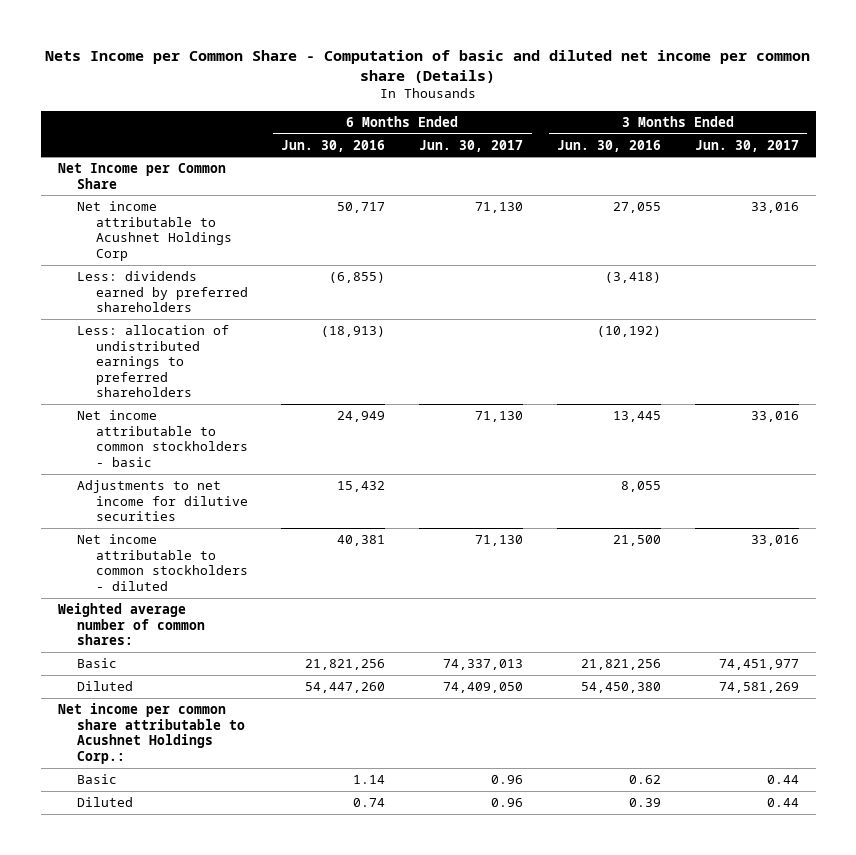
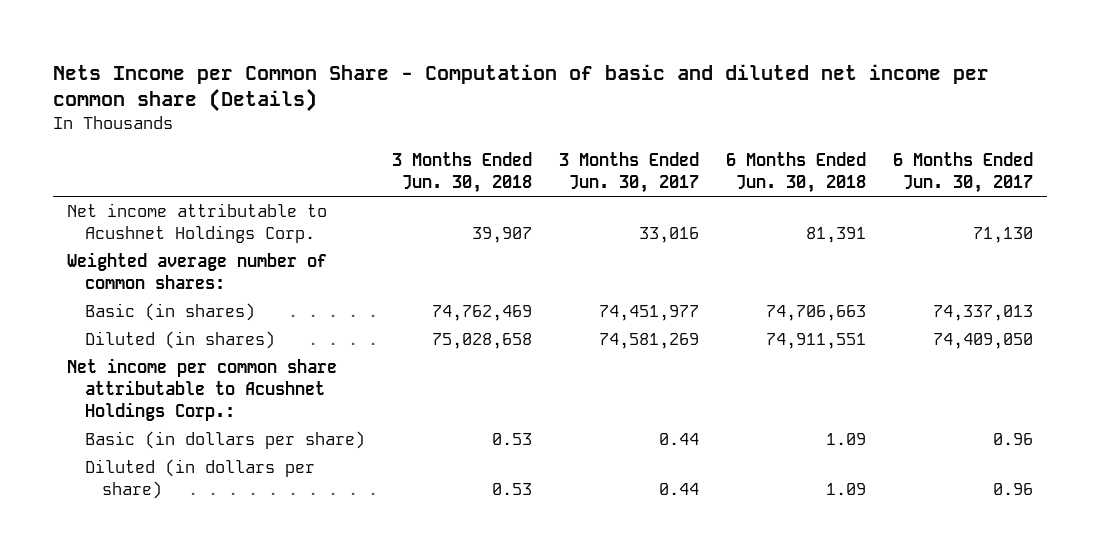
- | 6 Months Ended Jun. 30, 2016 | 6 Months Ended Jun. 30, 2017 | 3 Months Ended Jun. 30, 2016 | 3 Months Ended Jun. 30, 2017
+ | 3 Months Ended Jun. 30, 2018 | 3 Months Ended Jun. 30, 2017 | 6 Months Ended Jun. 30, 2018 | 6 Months Ended Jun. 30, 2017
- Net Income per Common Share
- Net income attributable to Acushnet Holdings Corp | 50,717 | 71,130 | 27,055 | 33,016
- Less: dividends earned by preferred shareholders | (6,855) | | (3,418) |
- Less: allocation of undistributed earnings to preferred shareholders | (18,913) | | (10,192) |
- Net income attributable to common stockholders - basic | 24,949 | 71,130 | 13,445 | 33,016
- Adjustments to net income for dilutive securities | 15,432 | | 8,055 |
- Net income attributable to common stockholders - diluted | 40,381 | 71,130 | 21,500 | 33,016
+ Net income attributable to Acushnet Holdings Corp. | 39,907 | 33,016 | 81,391 | 71,130
- Basic | 21,821,256 | 74,337,013 | 21,821,256 | 74,451,977
- Diluted | 54,447,260 | 74,409,050 | 54,450,380 | 74,581,269
+ Basic (in shares) | 74,762,469 | 74,451,977 | 74,706,663 | 74,337,013
+ Diluted (in shares) | 75,028,658 | 74,581,269 | 74,911,551 | 74,409,050
- Basic | 1.14 | 0.96 | 0.62 | 0.44
- Diluted | 0.74 | 0.96 | 0.39 | 0.44
+ Basic (in dollars per share) | 0.53 | 0.44 | 1.09 | 0.96
+ Diluted (in dollars per share) | 0.53 | 0.44 | 1.09 | 0.96

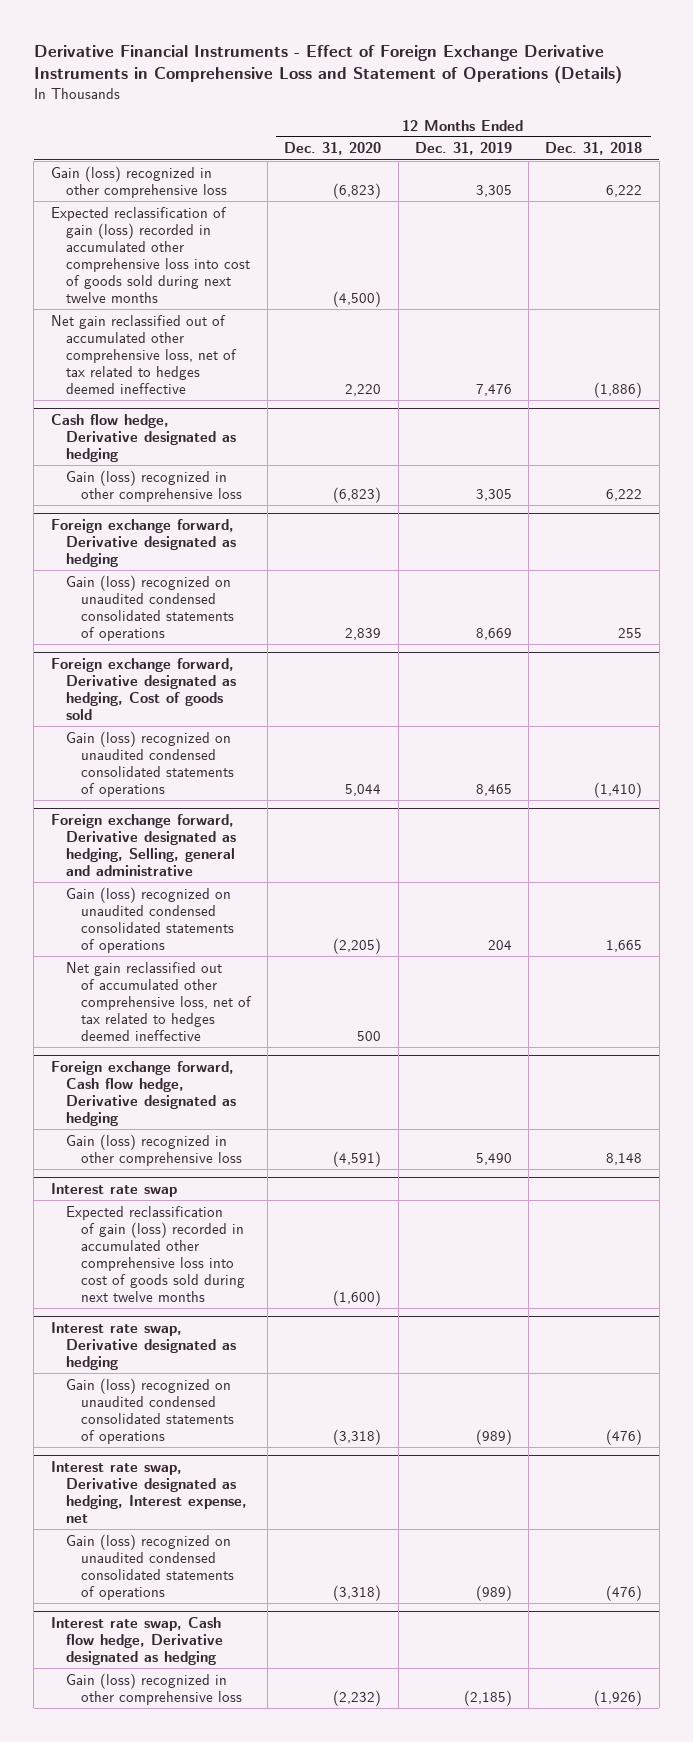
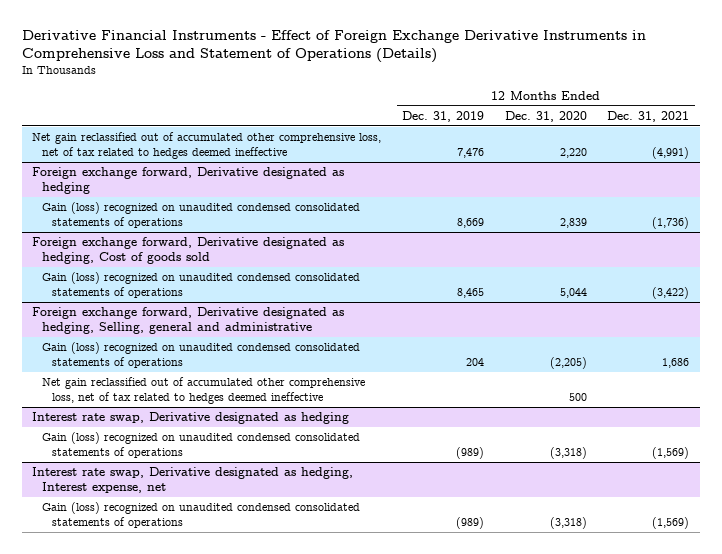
- | 12 Months Ended Dec. 31, 2020 | 12 Months Ended Dec. 31, 2019 | 12 Months Ended Dec. 31, 2018
+ | 12 Months Ended Dec. 31, 2019 | 12 Months Ended Dec. 31, 2020 | 12 Months Ended Dec. 31, 2021
- Gain (loss) recognized in other comprehensive loss | (6,823) | 3,305 | 6,222
- Expected reclassification of gain (loss) recorded in accumulated other comprehensive loss into cost of goods sold during next twelve months | (4,500) | |
- Cash flow hedge, Derivative designated as hedging
- Gain (loss) recognized in other comprehensive loss | (6,823) | 3,305 | 6,222
- Foreign exchange forward, Cash flow hedge, Derivative designated as hedging
- Gain (loss) recognized in other comprehensive loss | (4,591) | 5,490 | 8,148
- Interest rate swap
- Expected reclassification of gain (loss) recorded in accumulated other comprehensive loss into cost of goods sold during next twelve months | (1,600) | |
- Interest rate swap, Cash flow hedge, Derivative designated as hedging
- Gain (loss) recognized in other comprehensive loss | (2,232) | (2,185) | (1,926)

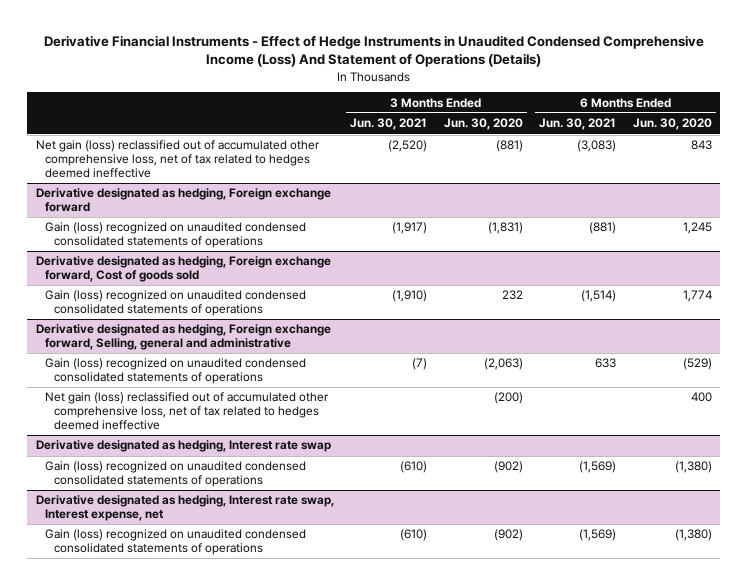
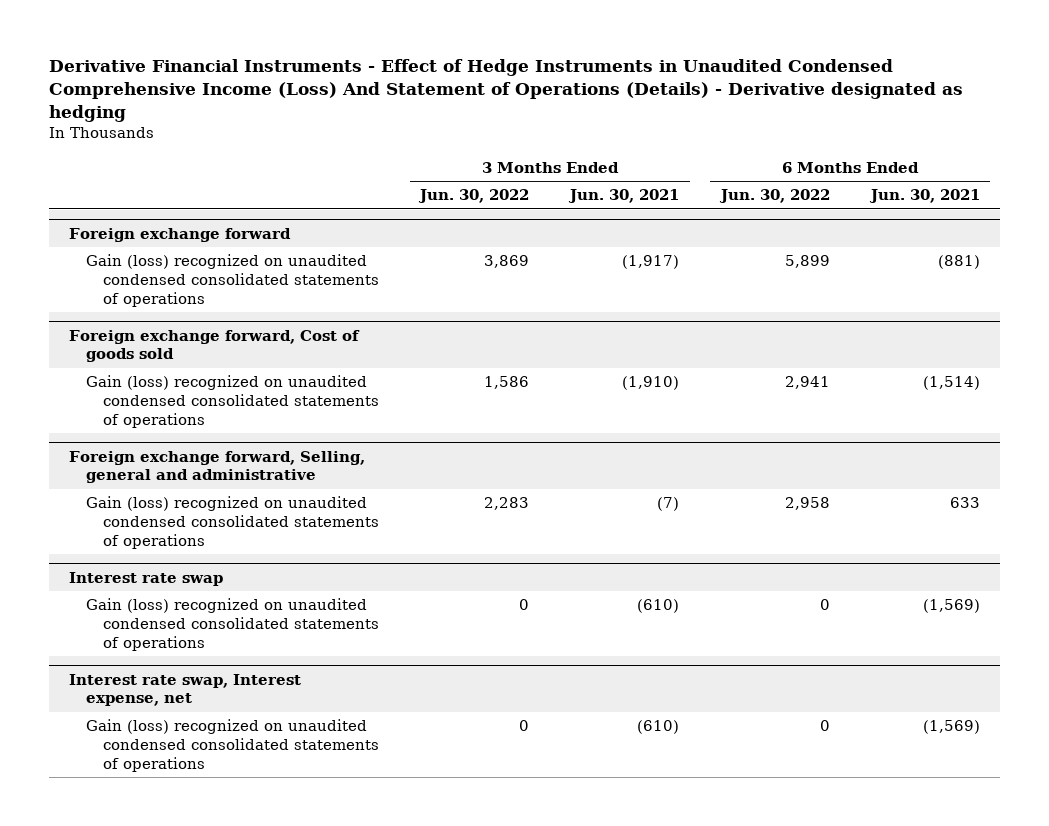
- Derivative Financial Instruments - Effect of Hedge Instruments in Unaudited Condensed Comprehensive Income (Loss) And Statement of Operations (Details)
+ Derivative Financial Instruments - Effect of Hedge Instruments in Unaudited Condensed Comprehensive Income (Loss) And Statement of Operations (Details) - Derivative designated as hedging
- | 3 Months Ended Jun. 30, 2021 | 3 Months Ended Jun. 30, 2020 | 6 Months Ended Jun. 30, 2021 | 6 Months Ended Jun. 30, 2020
+ | 3 Months Ended Jun. 30, 2022 | 3 Months Ended Jun. 30, 2021 | 6 Months Ended Jun. 30, 2022 | 6 Months Ended Jun. 30, 2021
- Net gain (loss) reclassified out of accumulated other comprehensive loss, net of tax related to hedges deemed ineffective | (2,520) | (881) | (3,083) | 843
- Derivative designated as hedging, Foreign exchange forward
+ Foreign exchange forward
- Derivative designated as hedging, Foreign exchange forward, Cost of goods sold
+ Foreign exchange forward, Cost of goods sold
- Derivative designated as hedging, Foreign exchange forward, Selling, general and administrative
+ Foreign exchange forward, Selling, general and administrative
- Net gain (loss) reclassified out of accumulated other comprehensive loss, net of tax related to hedges deemed ineffective | | (200) | | 400
- Derivative designated as hedging, Interest rate swap
+ Interest rate swap
- Derivative designated as hedging, Interest rate swap, Interest expense, net
+ Interest rate swap, Interest expense, net

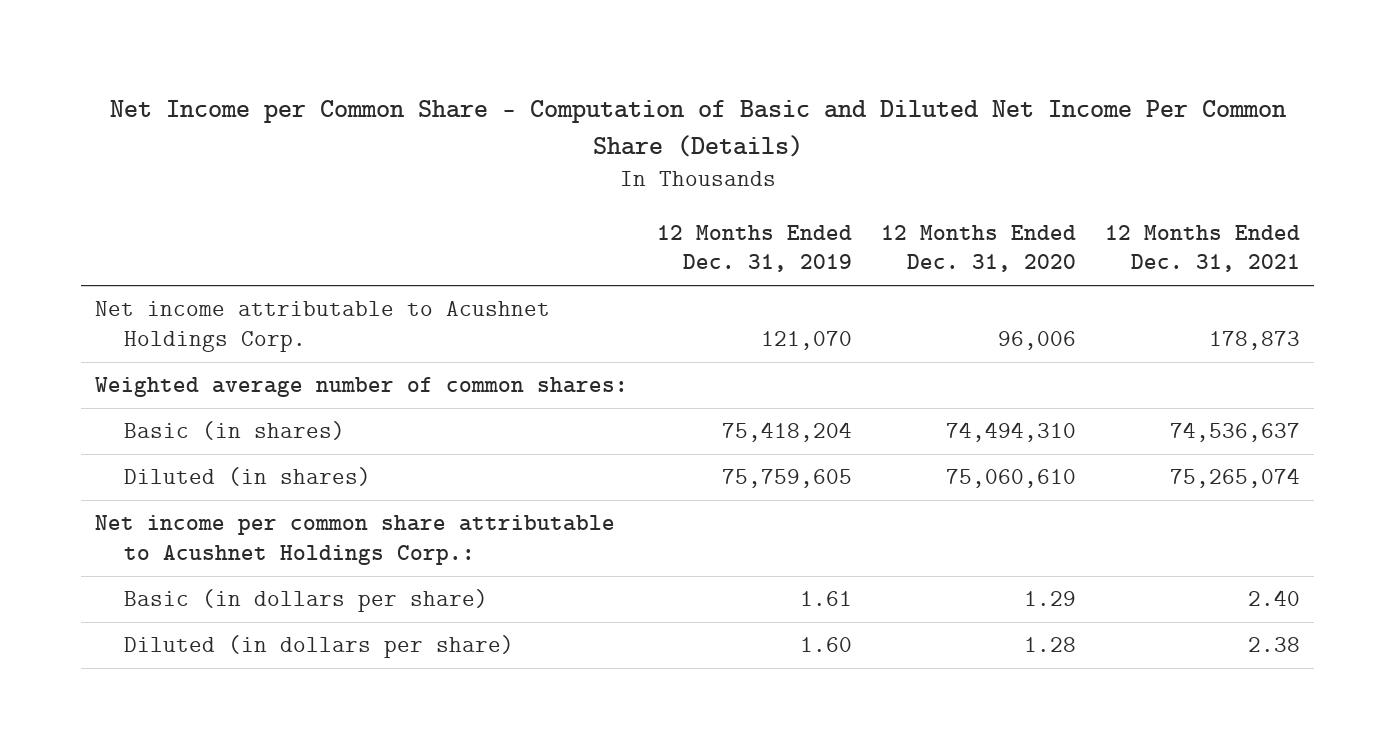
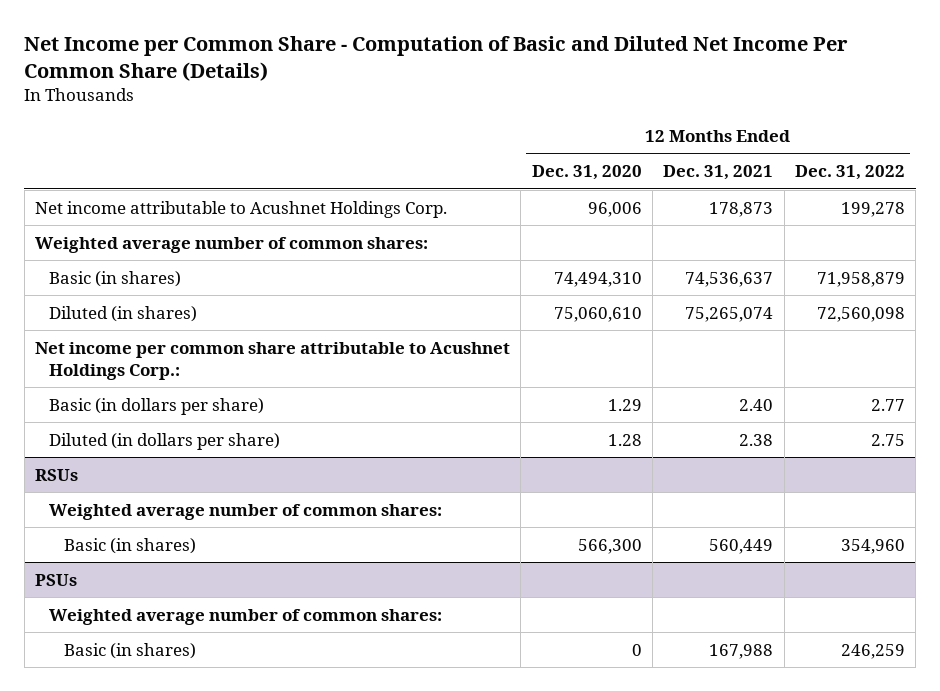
- | 12 Months Ended Dec. 31, 2019 | 12 Months Ended Dec. 31, 2020 | 12 Months Ended Dec. 31, 2021
+ | 12 Months Ended Dec. 31, 2020 | 12 Months Ended Dec. 31, 2021 | 12 Months Ended Dec. 31, 2022
+ RSUs
+ Weighted average number of common shares:
+ Basic (in shares) | 566,300 | 560,449 | 354,960
+ PSUs
+ Weighted average number of common shares:
+ Basic (in shares) | 0 | 167,988 | 246,259

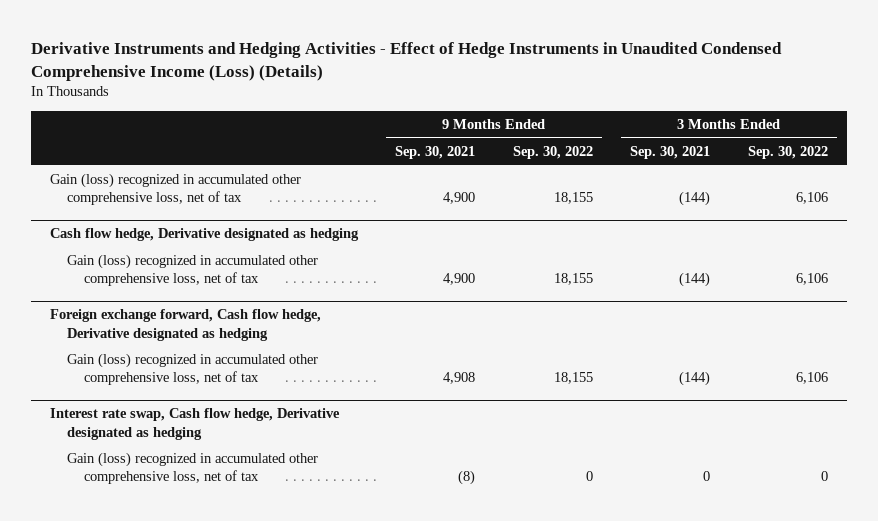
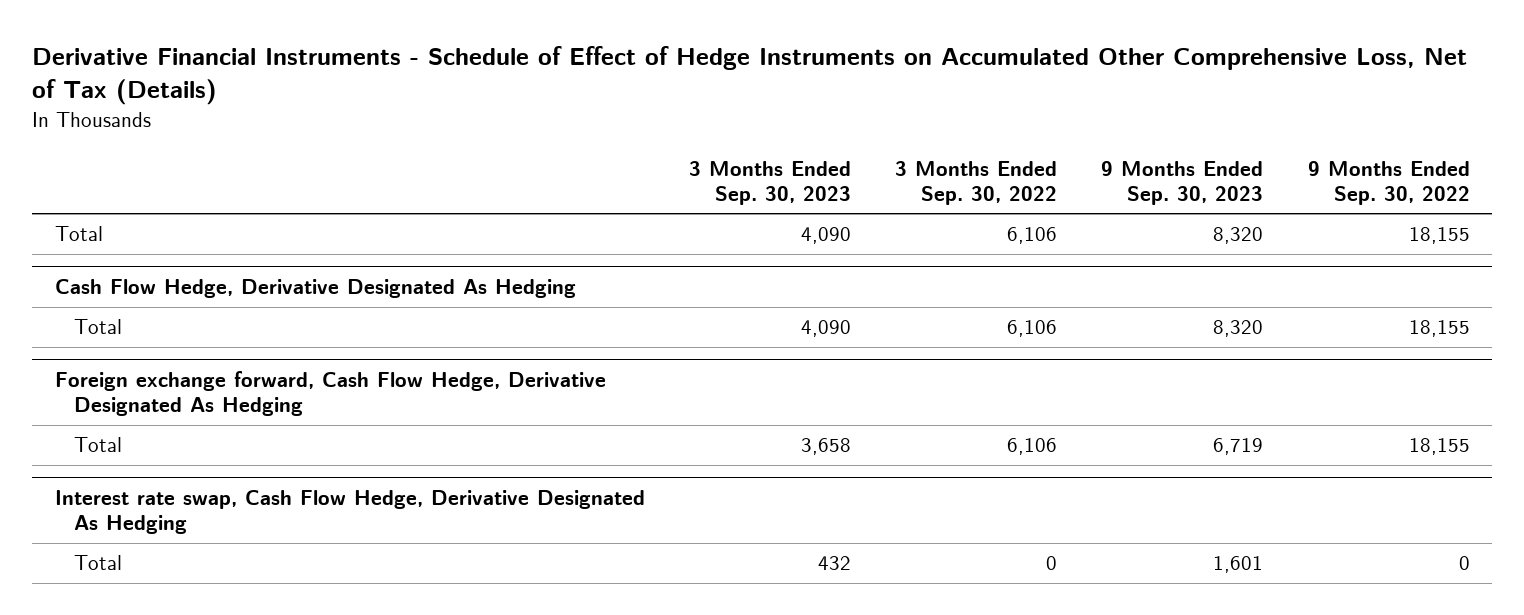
- Derivative Instruments and Hedging Activities - Effect of Hedge Instruments in Unaudited Condensed Comprehensive Income (Loss) (Details)
+ Derivative Financial Instruments - Schedule of Effect of Hedge Instruments on Accumulated Other Comprehensive Loss, Net of Tax (Details)
- | 9 Months Ended Sep. 30, 2021 | 9 Months Ended Sep. 30, 2022 | 3 Months Ended Sep. 30, 2021 | 3 Months Ended Sep. 30, 2022
+ | 3 Months Ended Sep. 30, 2023 | 3 Months Ended Sep. 30, 2022 | 9 Months Ended Sep. 30, 2023 | 9 Months Ended Sep. 30, 2022
- Gain (loss) recognized in accumulated other comprehensive loss, net of tax | 4,900 | 18,155 | (144) | 6,106
- Cash flow hedge, Derivative designated as hedging
- Gain (loss) recognized in accumulated other comprehensive loss, net of tax | 4,900 | 18,155 | (144) | 6,106
- Foreign exchange forward, Cash flow hedge, Derivative designated as hedging
- Gain (loss) recognized in accumulated other comprehensive loss, net of tax | 4,908 | 18,155 | (144) | 6,106
- Interest rate swap, Cash flow hedge, Derivative designated as hedging
- Gain (loss) recognized in accumulated other comprehensive loss, net of tax | (8) | 0 | 0 | 0
+ Total | 4,090 | 6,106 | 8,320 | 18,155
+ Cash Flow Hedge, Derivative Designated As Hedging
+ Total | 4,090 | 6,106 | 8,320 | 18,155
+ Foreign exchange forward, Cash Flow Hedge, Derivative Designated As Hedging
+ Total | 3,658 | 6,106 | 6,719 | 18,155
+ Interest rate swap, Cash Flow Hedge, Derivative Designated As Hedging
+ Total | 432 | 0 | 1,601 | 0

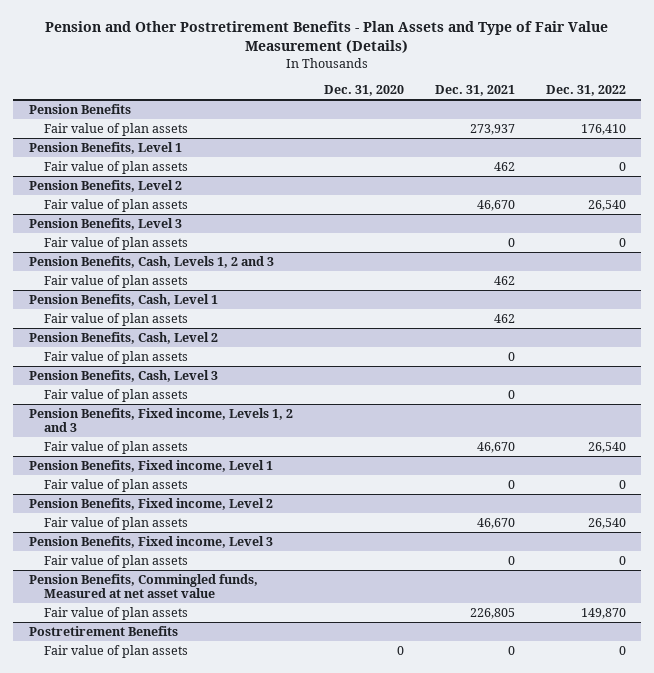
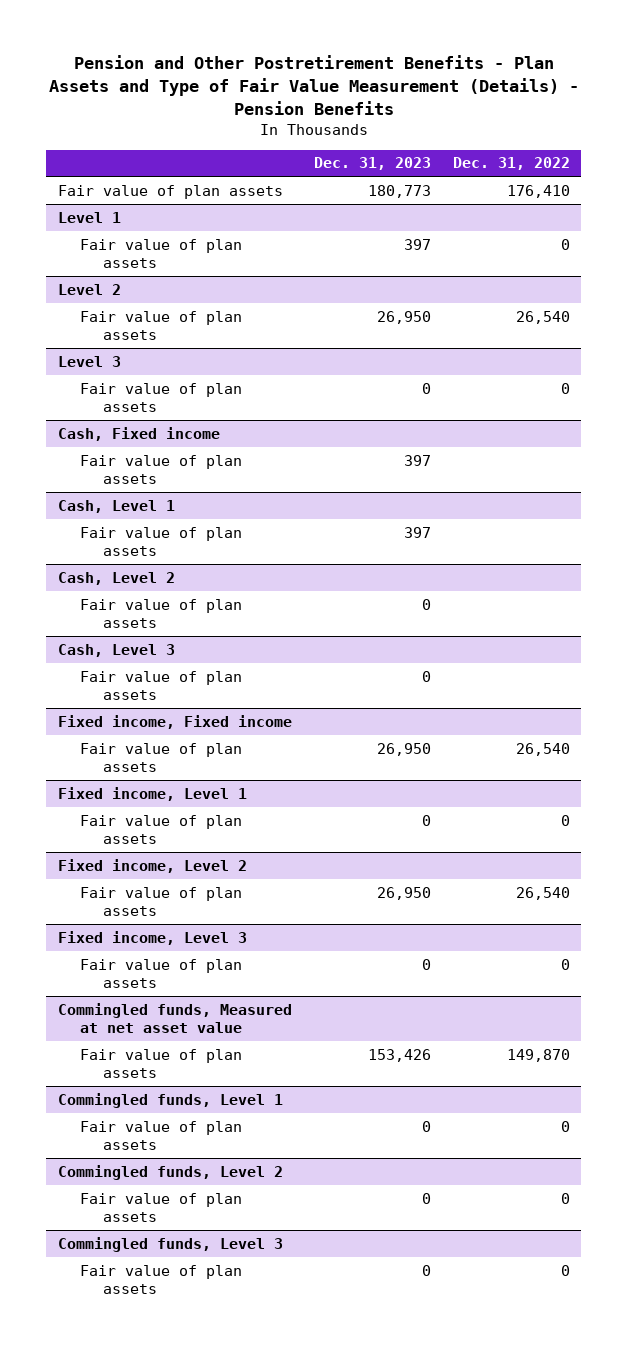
- Pension and Other Postretirement Benefits - Plan Assets and Type of Fair Value Measurement (Details)
+ Pension and Other Postretirement Benefits - Plan Assets and Type of Fair Value Measurement (Details) - Pension Benefits
- | Dec. 31, 2020 | Dec. 31, 2021 | Dec. 31, 2022
+ | Dec. 31, 2023 | Dec. 31, 2022
- Pension Benefits
- Pension Benefits, Level 1
+ Level 1
- Pension Benefits, Level 2
+ Level 2
- Pension Benefits, Level 3
+ Level 3
- Pension Benefits, Cash, Levels 1, 2 and 3
+ Cash, Fixed income
- Pension Benefits, Cash, Level 1
+ Cash, Level 1
- Pension Benefits, Cash, Level 2
+ Cash, Level 2
- Pension Benefits, Cash, Level 3
+ Cash, Level 3
- Pension Benefits, Fixed income, Levels 1, 2 and 3
+ Fixed income, Fixed income
- Pension Benefits, Fixed income, Level 1
+ Fixed income, Level 1
- Pension Benefits, Fixed income, Level 2
+ Fixed income, Level 2
- Pension Benefits, Fixed income, Level 3
+ Fixed income, Level 3
- Pension Benefits, Commingled funds, Measured at net asset value
+ Commingled funds, Measured at net asset value
- Postretirement Benefits
+ Commingled funds, Level 1
+ Commingled funds, Level 2
+ Fair value of plan assets | 0 | 0
+ Commingled funds, Level 3
+ Fair value of plan assets | 0 | 0

